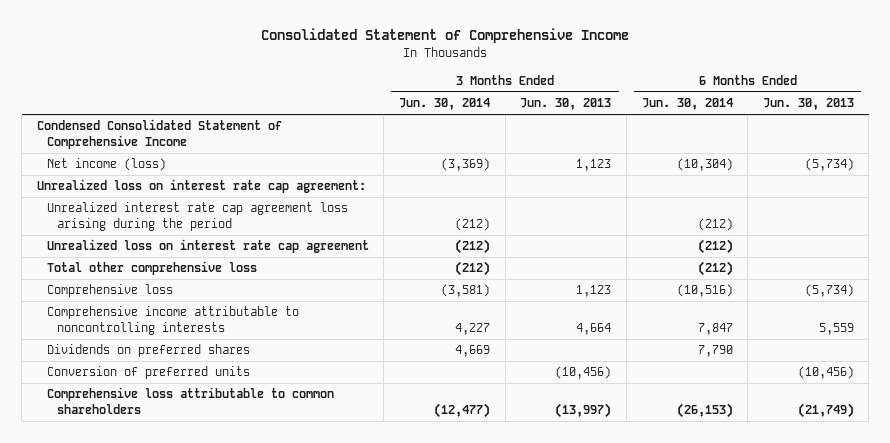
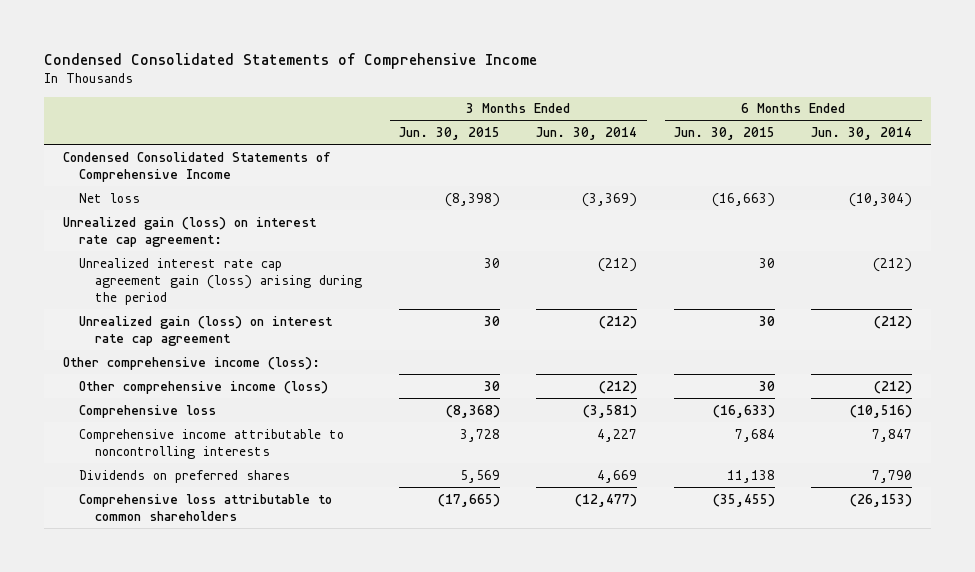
- Consolidated Statement of Comprehensive Income
+ Condensed Consolidated Statements of Comprehensive Income
- | 3 Months Ended Jun. 30, 2014 | 3 Months Ended Jun. 30, 2013 | 6 Months Ended Jun. 30, 2014 | 6 Months Ended Jun. 30, 2013
+ | 3 Months Ended Jun. 30, 2015 | 3 Months Ended Jun. 30, 2014 | 6 Months Ended Jun. 30, 2015 | 6 Months Ended Jun. 30, 2014
- Condensed Consolidated Statement of Comprehensive Income
- Net income (loss) | (3,369) | 1,123 | (10,304) | (5,734)
- Unrealized loss on interest rate cap agreement:
- Unrealized interest rate cap agreement loss arising during the period | (212) | | (212) |
- Unrealized loss on interest rate cap agreement | (212) | | (212) |
- Total other comprehensive loss | (212) | | (212) |
+ Condensed Consolidated Statements of Comprehensive Income
+ Net loss | (8,398) | (3,369) | (16,663) | (10,304)
+ Unrealized gain (loss) on interest rate cap agreement:
+ Unrealized interest rate cap agreement gain (loss) arising during the period | 30 | (212) | 30 | (212)
+ Unrealized gain (loss) on interest rate cap agreement | 30 | (212) | 30 | (212)
+ Other comprehensive income (loss):
+ Other comprehensive income (loss) | 30 | (212) | 30 | (212)
- Conversion of preferred units | | (10,456) | | (10,456)

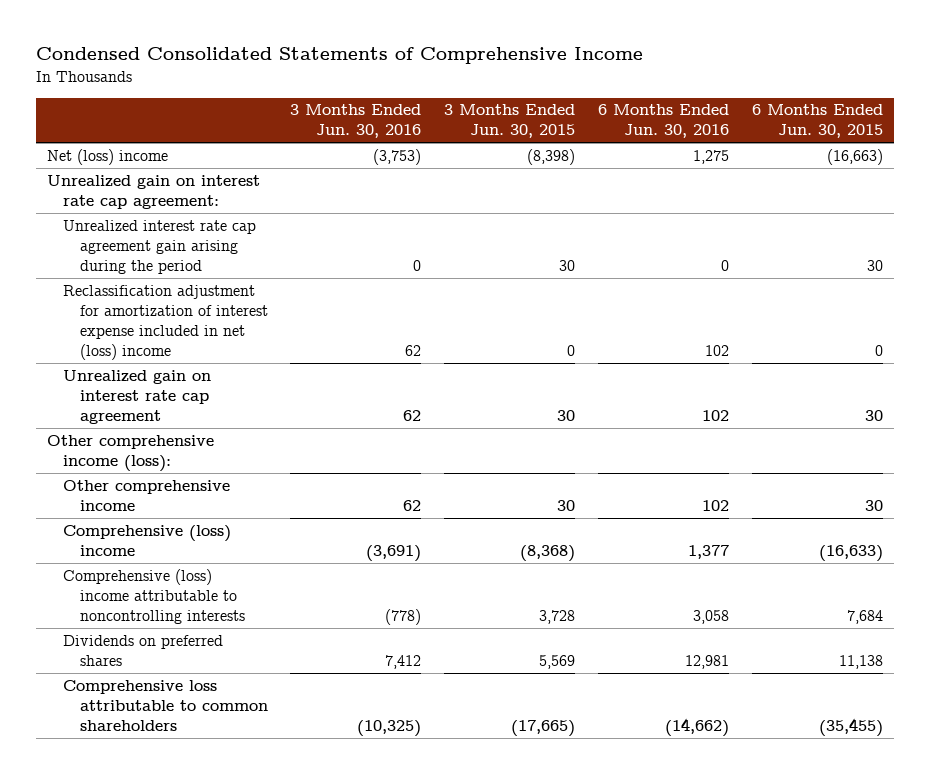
- | 3 Months Ended Jun. 30, 2015 | 3 Months Ended Jun. 30, 2014 | 6 Months Ended Jun. 30, 2015 | 6 Months Ended Jun. 30, 2014
+ | 3 Months Ended Jun. 30, 2016 | 3 Months Ended Jun. 30, 2015 | 6 Months Ended Jun. 30, 2016 | 6 Months Ended Jun. 30, 2015
- Condensed Consolidated Statements of Comprehensive Income
- Net loss | (8,398) | (3,369) | (16,663) | (10,304)
- Unrealized gain (loss) on interest rate cap agreement:
- Unrealized interest rate cap agreement gain (loss) arising during the period | 30 | (212) | 30 | (212)
- Unrealized gain (loss) on interest rate cap agreement | 30 | (212) | 30 | (212)
+ Net (loss) income | (3,753) | (8,398) | 1,275 | (16,663)
+ Unrealized gain on interest rate cap agreement:
+ Unrealized interest rate cap agreement gain arising during the period | 0 | 30 | 0 | 30
+ Reclassification adjustment for amortization of interest expense included in net (loss) income | 62 | 0 | 102 | 0
+ Unrealized gain on interest rate cap agreement | 62 | 30 | 102 | 30
- Other comprehensive income (loss) | 30 | (212) | 30 | (212)
- Comprehensive loss | (8,368) | (3,581) | (16,633) | (10,516)
- Comprehensive income attributable to noncontrolling interests | 3,728 | 4,227 | 7,684 | 7,847
+ Other comprehensive income | 62 | 30 | 102 | 30
+ Comprehensive (loss) income | (3,691) | (8,368) | 1,377 | (16,633)
+ Comprehensive (loss) income attributable to noncontrolling interests | (778) | 3,728 | 3,058 | 7,684

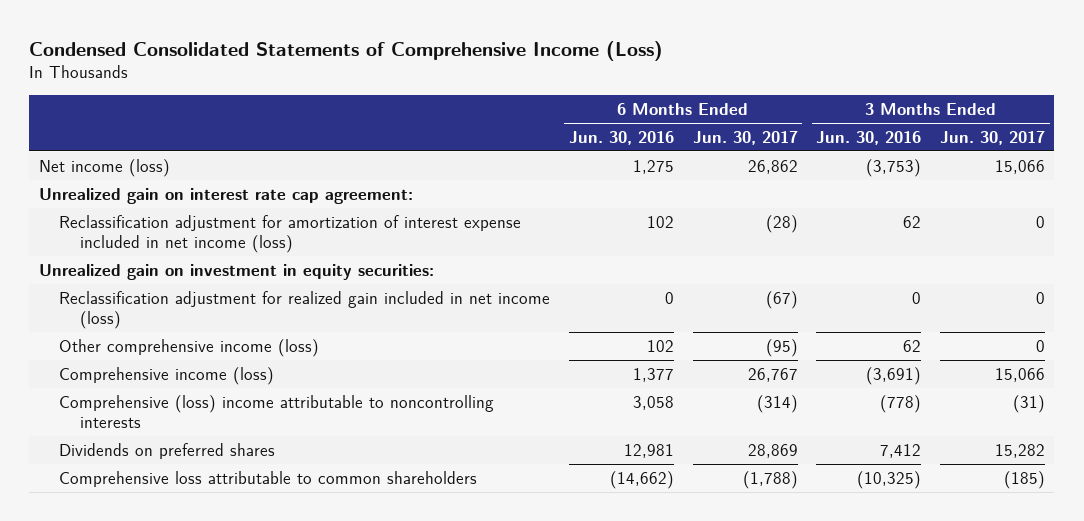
- Condensed Consolidated Statements of Comprehensive Income
+ Condensed Consolidated Statements of Comprehensive Income (Loss)
- | 3 Months Ended Jun. 30, 2016 | 3 Months Ended Jun. 30, 2015 | 6 Months Ended Jun. 30, 2016 | 6 Months Ended Jun. 30, 2015
+ | 6 Months Ended Jun. 30, 2016 | 6 Months Ended Jun. 30, 2017 | 3 Months Ended Jun. 30, 2016 | 3 Months Ended Jun. 30, 2017
- Net (loss) income | (3,753) | (8,398) | 1,275 | (16,663)
+ Net income (loss) | 1,275 | 26,862 | (3,753) | 15,066
- Unrealized interest rate cap agreement gain arising during the period | 0 | 30 | 0 | 30
- Reclassification adjustment for amortization of interest expense included in net (loss) income | 62 | 0 | 102 | 0
- Unrealized gain on interest rate cap agreement | 62 | 30 | 102 | 30
- Other comprehensive income (loss):
- Other comprehensive income | 62 | 30 | 102 | 30
- Comprehensive (loss) income | (3,691) | (8,368) | 1,377 | (16,633)
+ Reclassification adjustment for amortization of interest expense included in net income (loss) | 102 | (28) | 62 | 0
+ Unrealized gain on investment in equity securities:
+ Reclassification adjustment for realized gain included in net income (loss) | 0 | (67) | 0 | 0
+ Other comprehensive income (loss) | 102 | (95) | 62 | 0
+ Comprehensive income (loss) | 1,377 | 26,767 | (3,691) | 15,066

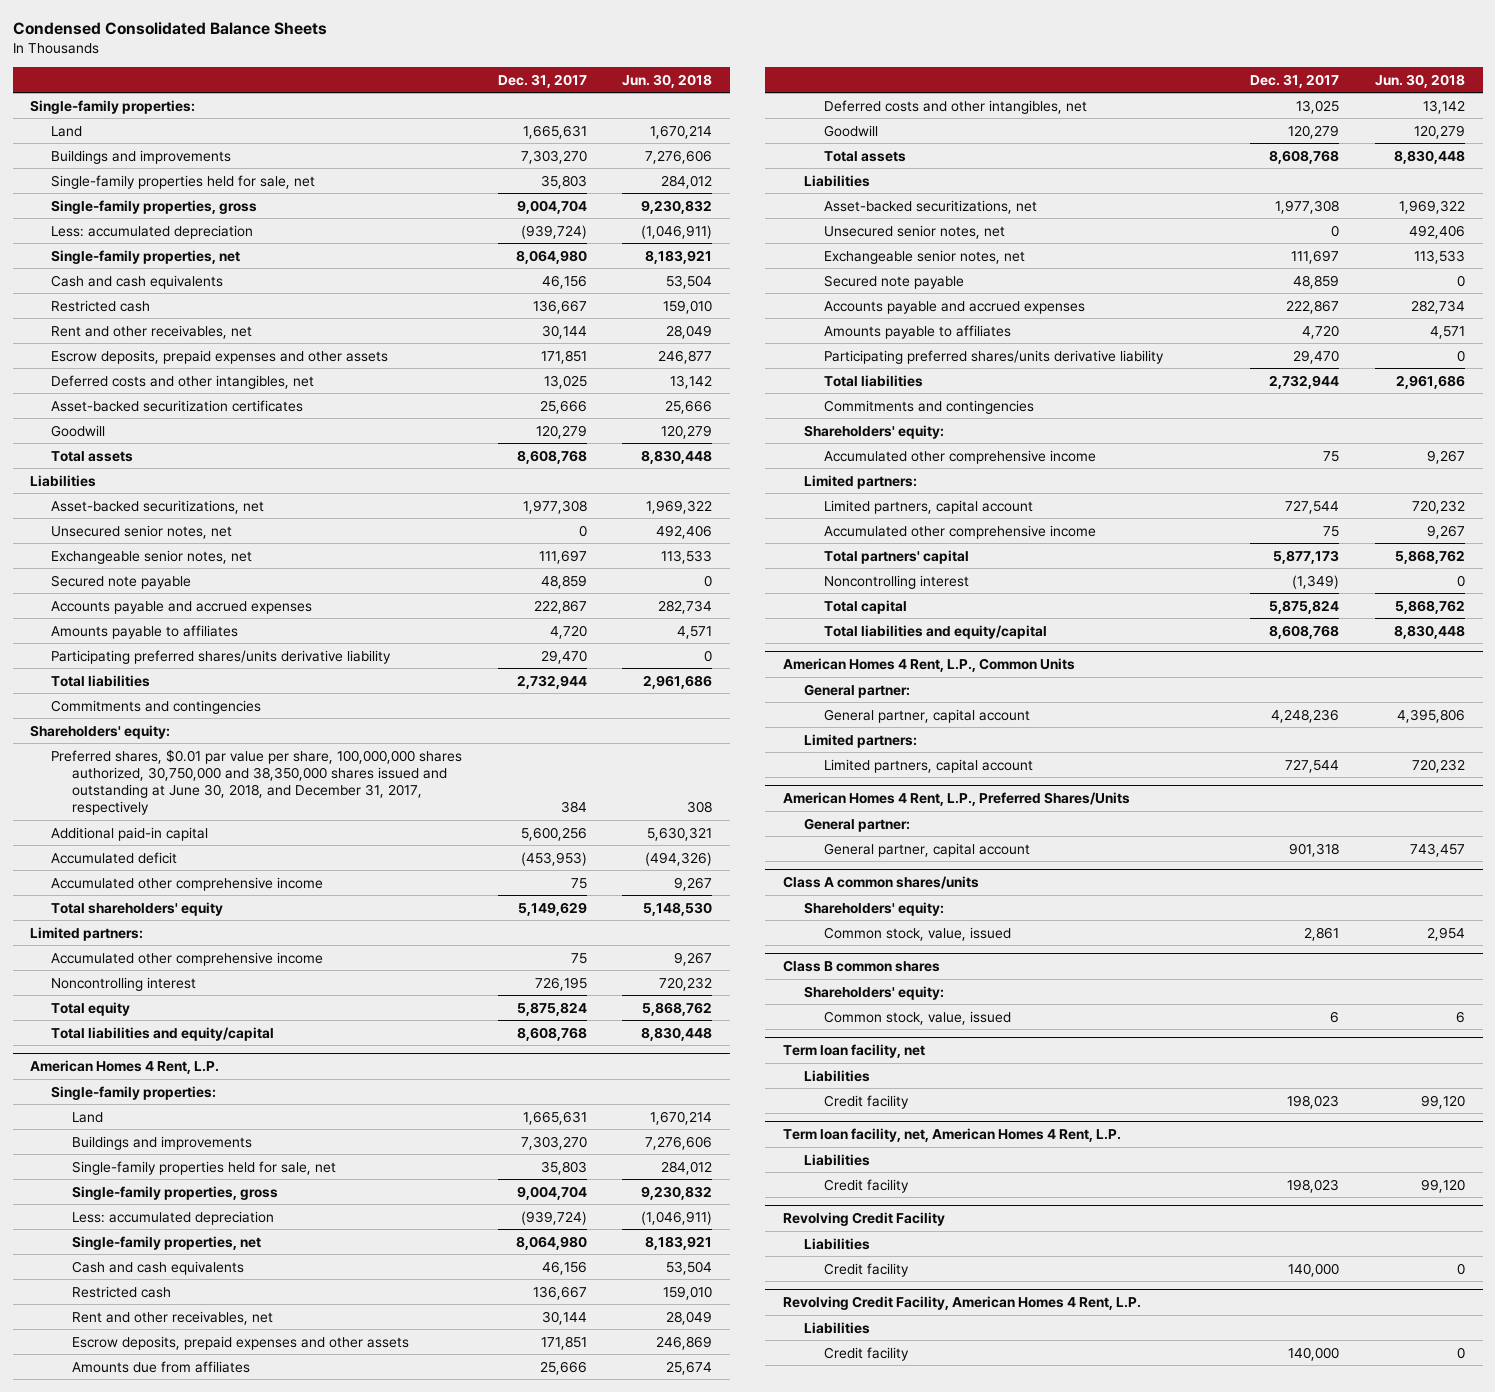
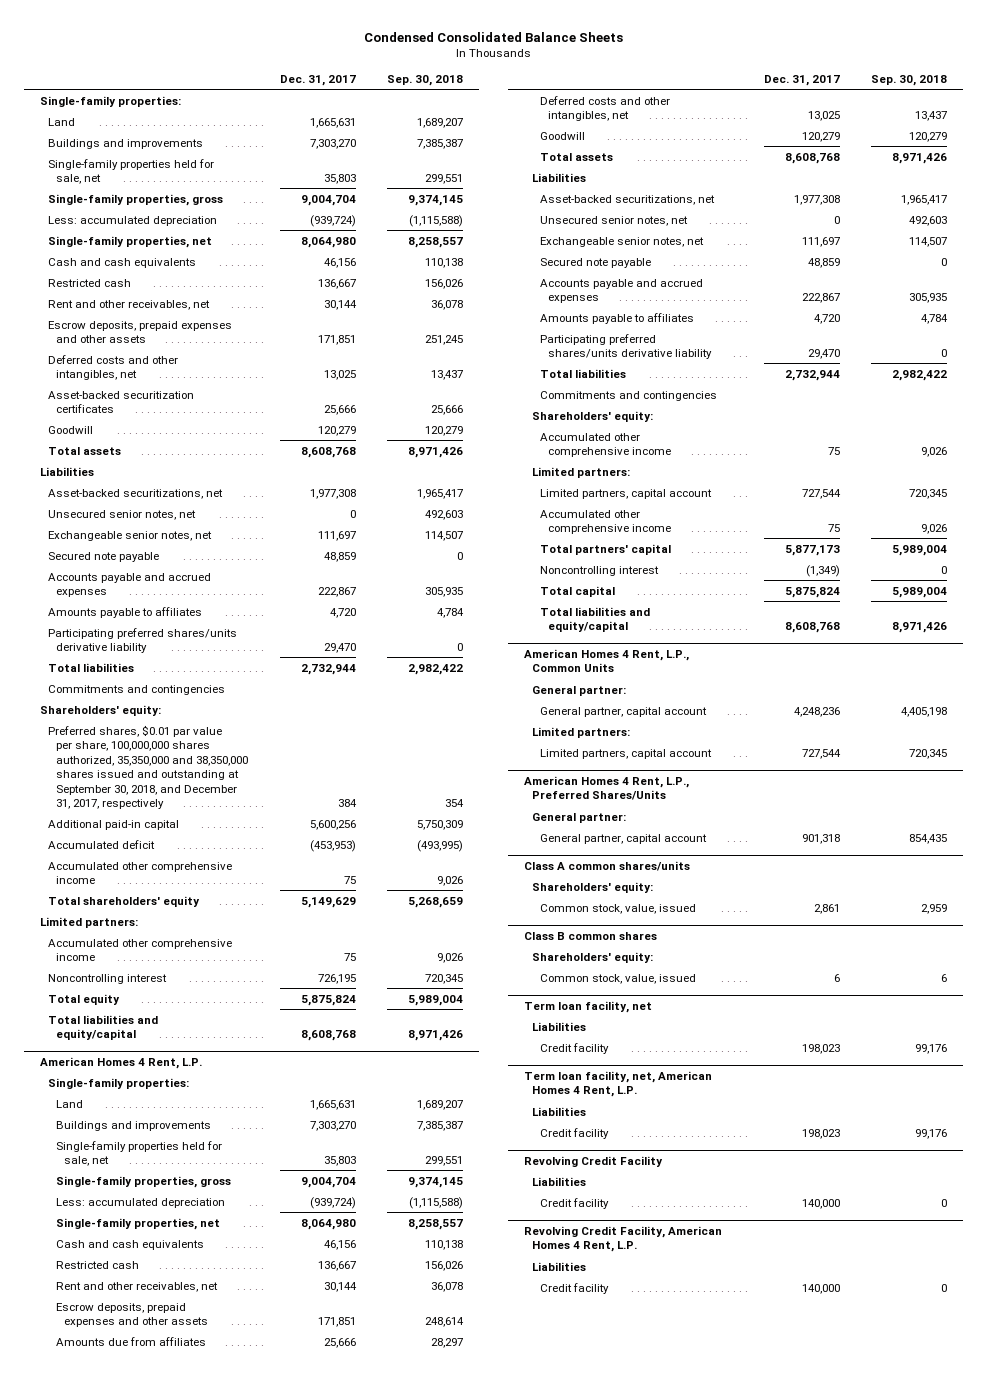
- | Dec. 31, 2017 | Jun. 30, 2018
+ | Dec. 31, 2017 | Sep. 30, 2018
- Preferred shares, $0.01 par value per share, 100,000,000 shares authorized, 30,750,000 and 38,350,000 shares issued and outstanding at June 30, 2018, and December 31, 2017, respectively | 384 | 308
+ Preferred shares, $0.01 par value per share, 100,000,000 shares authorized, 35,350,000 and 38,350,000 shares issued and outstanding at September 30, 2018, and December 31, 2017, respectively | 384 | 354

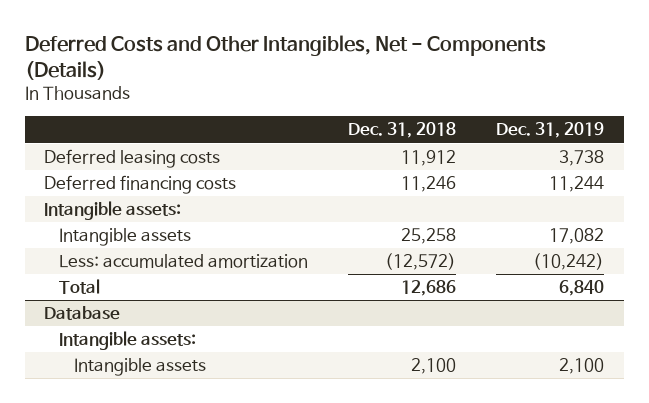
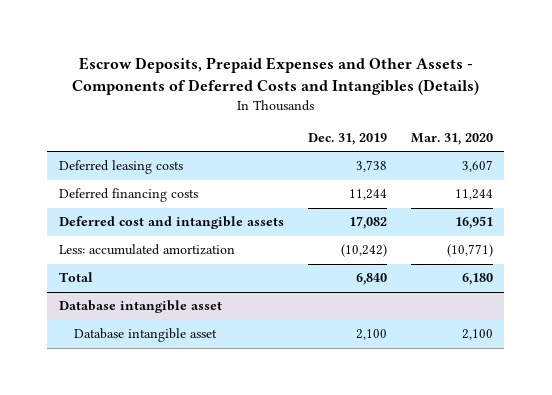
- Deferred Costs and Other Intangibles, Net - Components (Details)
+ Escrow Deposits, Prepaid Expenses and Other Assets - Components of Deferred Costs and Intangibles (Details)
- | Dec. 31, 2018 | Dec. 31, 2019
+ | Dec. 31, 2019 | Mar. 31, 2020
- Intangible assets:
- Intangible assets | 25,258 | 17,082
+ Deferred cost and intangible assets | 17,082 | 16,951
- Database
- Intangible assets:
- Intangible assets | 2,100 | 2,100
+ Database intangible asset
+ Database intangible asset | 2,100 | 2,100

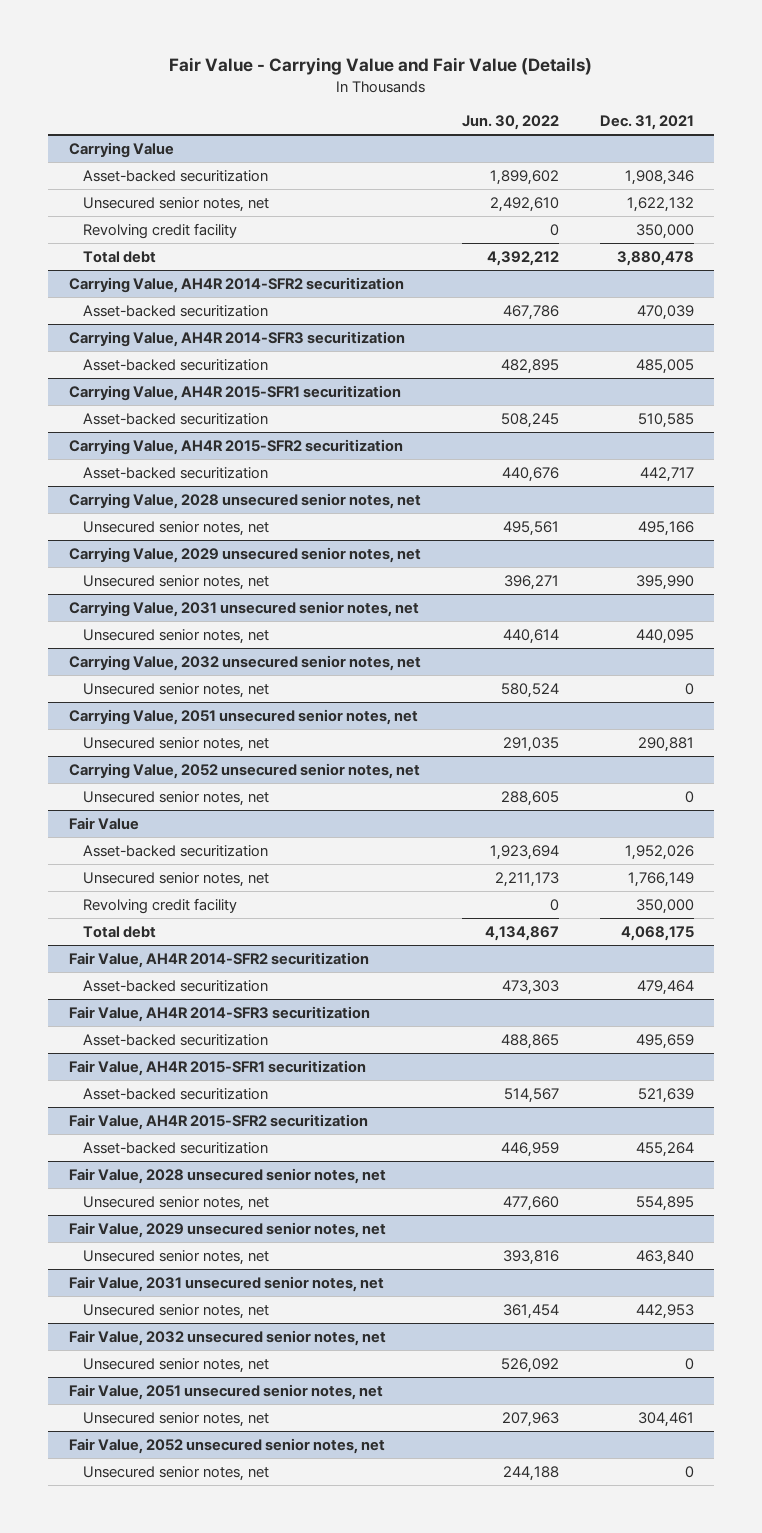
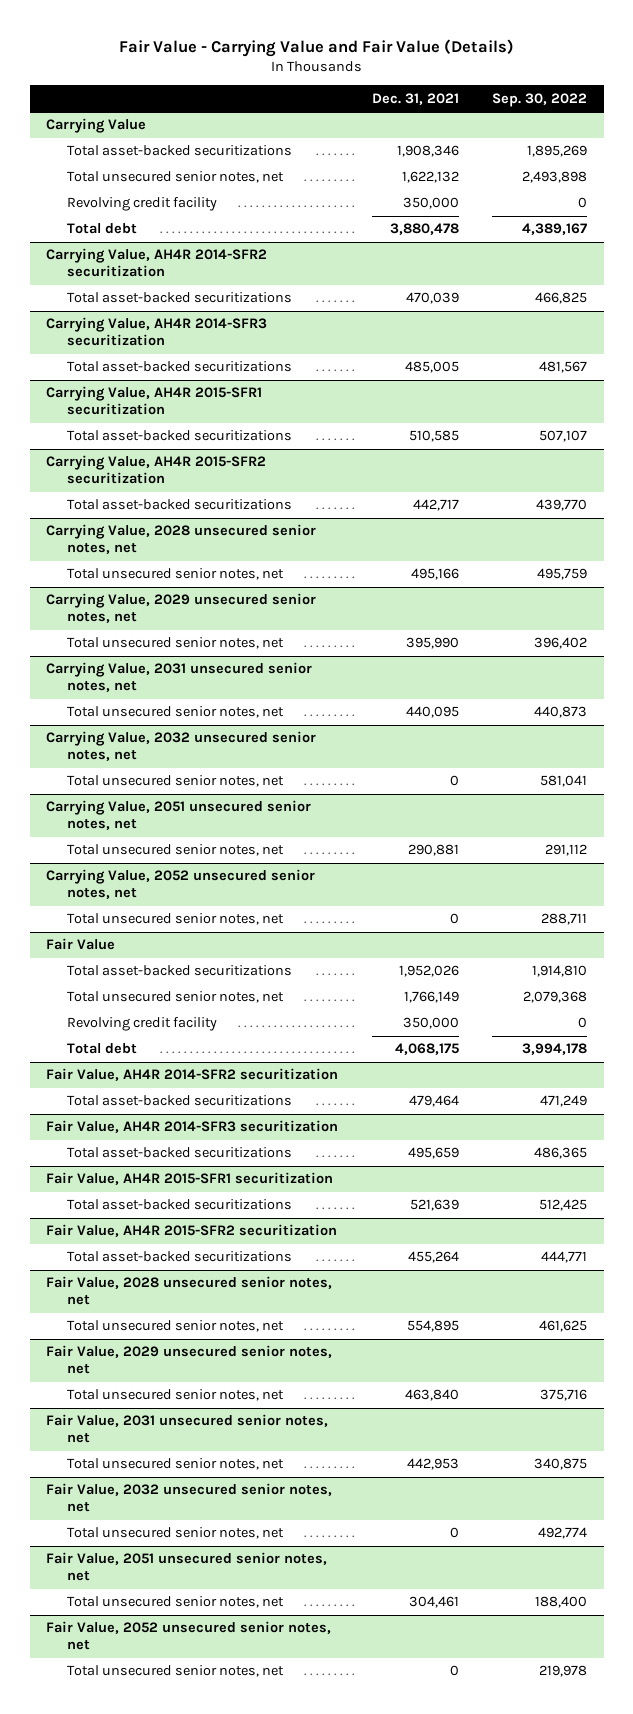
- | Jun. 30, 2022 | Dec. 31, 2021
+ | Dec. 31, 2021 | Sep. 30, 2022
@ Carrying Value
- Asset-backed securitization | 1,899,602 | 1,908,346
- Unsecured senior notes, net | 2,492,610 | 1,622,132
+ Total asset-backed securitizations | 1,908,346 | 1,895,269
+ Total unsecured senior notes, net | 1,622,132 | 2,493,898
@ Carrying Value, AH4R 2014-SFR2 securitization
- Asset-backed securitization | 467,786 | 470,039
+ Total asset-backed securitizations | 470,039 | 466,825
@ Carrying Value, AH4R 2014-SFR3 securitization
- Asset-backed securitization | 482,895 | 485,005
+ Total asset-backed securitizations | 485,005 | 481,567
@ Carrying Value, AH4R 2015-SFR1 securitization
- Asset-backed securitization | 508,245 | 510,585
+ Total asset-backed securitizations | 510,585 | 507,107
@ Carrying Value, AH4R 2015-SFR2 securitization
- Asset-backed securitization | 440,676 | 442,717
+ Total asset-backed securitizations | 442,717 | 439,770
@ Carrying Value, 2028 unsecured senior notes, net
- Unsecured senior notes, net | 495,561 | 495,166
+ Total unsecured senior notes, net | 495,166 | 495,759
@ Carrying Value, 2029 unsecured senior notes, net
- Unsecured senior notes, net | 396,271 | 395,990
+ Total unsecured senior notes, net | 395,990 | 396,402
@ Carrying Value, 2031 unsecured senior notes, net
- Unsecured senior notes, net | 440,614 | 440,095
+ Total unsecured senior notes, net | 440,095 | 440,873
@ Carrying Value, 2032 unsecured senior notes, net
- Unsecured senior notes, net | 580,524 | 0
+ Total unsecured senior notes, net | 0 | 581,041
@ Carrying Value, 2051 unsecured senior notes, net
- Unsecured senior notes, net | 291,035 | 290,881
+ Total unsecured senior notes, net | 290,881 | 291,112
@ Carrying Value, 2052 unsecured senior notes, net
- Unsecured senior notes, net | 288,605 | 0
+ Total unsecured senior notes, net | 0 | 288,711
@ Fair Value
- Asset-backed securitization | 1,923,694 | 1,952,026
- Unsecured senior notes, net | 2,211,173 | 1,766,149
+ Total asset-backed securitizations | 1,952,026 | 1,914,810
+ Total unsecured senior notes, net | 1,766,149 | 2,079,368
@ Fair Value, AH4R 2014-SFR2 securitization
- Asset-backed securitization | 473,303 | 479,464
+ Total asset-backed securitizations | 479,464 | 471,249
@ Fair Value, AH4R 2014-SFR3 securitization
- Asset-backed securitization | 488,865 | 495,659
+ Total asset-backed securitizations | 495,659 | 486,365
@ Fair Value, AH4R 2015-SFR1 securitization
- Asset-backed securitization | 514,567 | 521,639
+ Total asset-backed securitizations | 521,639 | 512,425
@ Fair Value, AH4R 2015-SFR2 securitization
- Asset-backed securitization | 446,959 | 455,264
+ Total asset-backed securitizations | 455,264 | 444,771
@ Fair Value, 2028 unsecured senior notes, net
- Unsecured senior notes, net | 477,660 | 554,895
+ Total unsecured senior notes, net | 554,895 | 461,625
@ Fair Value, 2029 unsecured senior notes, net
- Unsecured senior notes, net | 393,816 | 463,840
+ Total unsecured senior notes, net | 463,840 | 375,716
@ Fair Value, 2031 unsecured senior notes, net
- Unsecured senior notes, net | 361,454 | 442,953
+ Total unsecured senior notes, net | 442,953 | 340,875
@ Fair Value, 2032 unsecured senior notes, net
- Unsecured senior notes, net | 526,092 | 0
+ Total unsecured senior notes, net | 0 | 492,774
@ Fair Value, 2051 unsecured senior notes, net
- Unsecured senior notes, net | 207,963 | 304,461
+ Total unsecured senior notes, net | 304,461 | 188,400
@ Fair Value, 2052 unsecured senior notes, net
- Unsecured senior notes, net | 244,188 | 0
+ Total unsecured senior notes, net | 0 | 219,978

